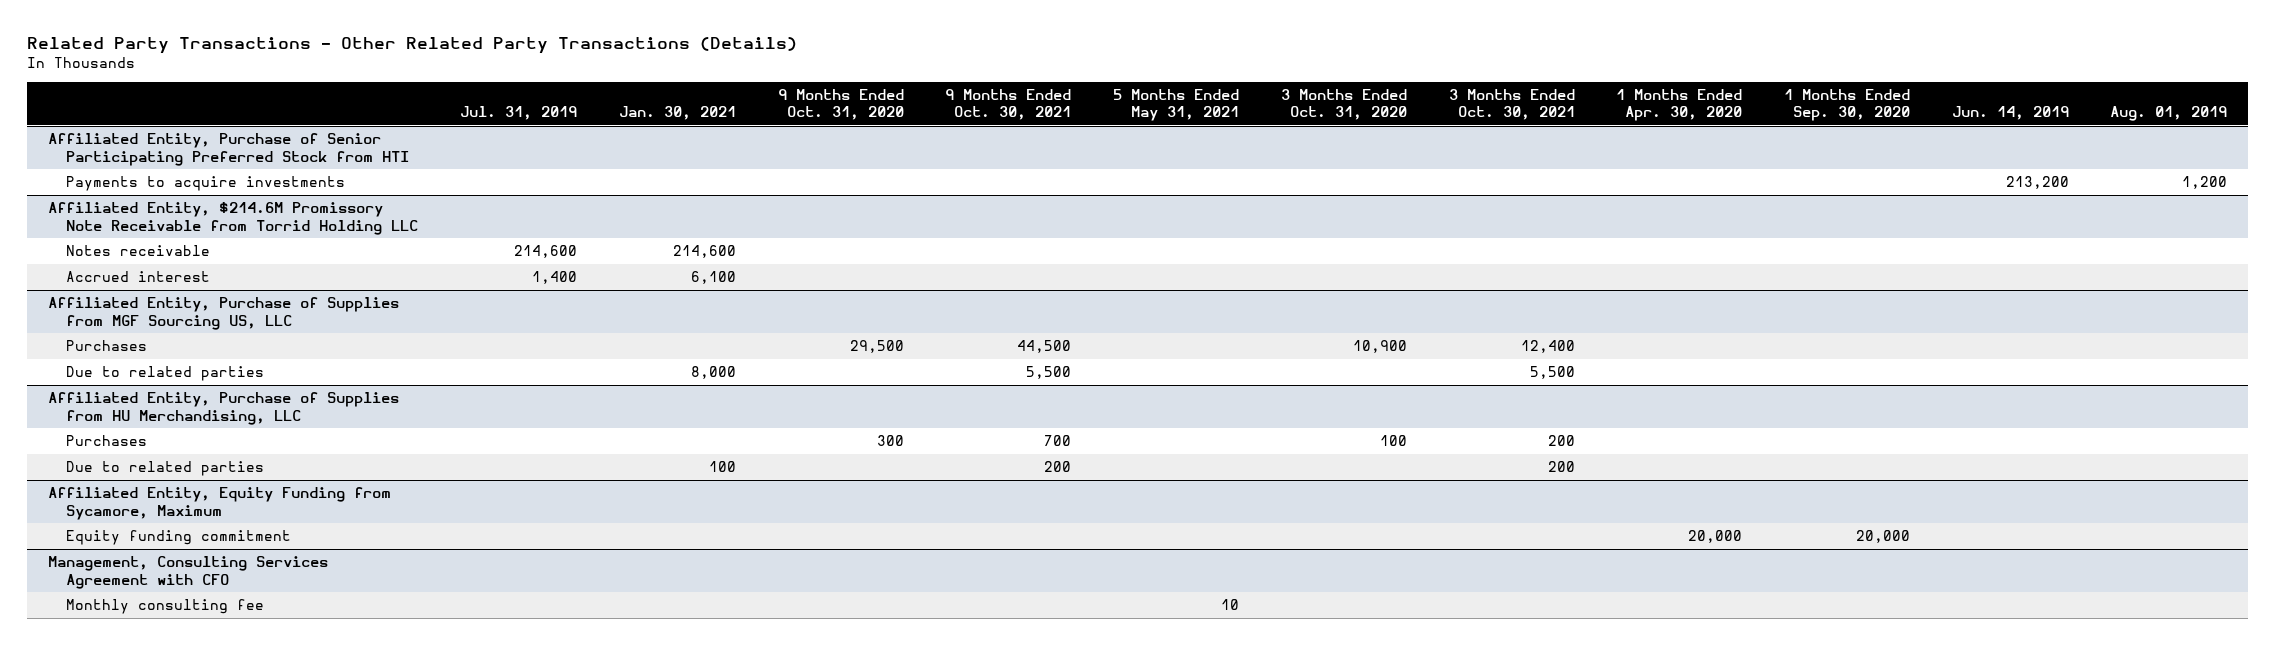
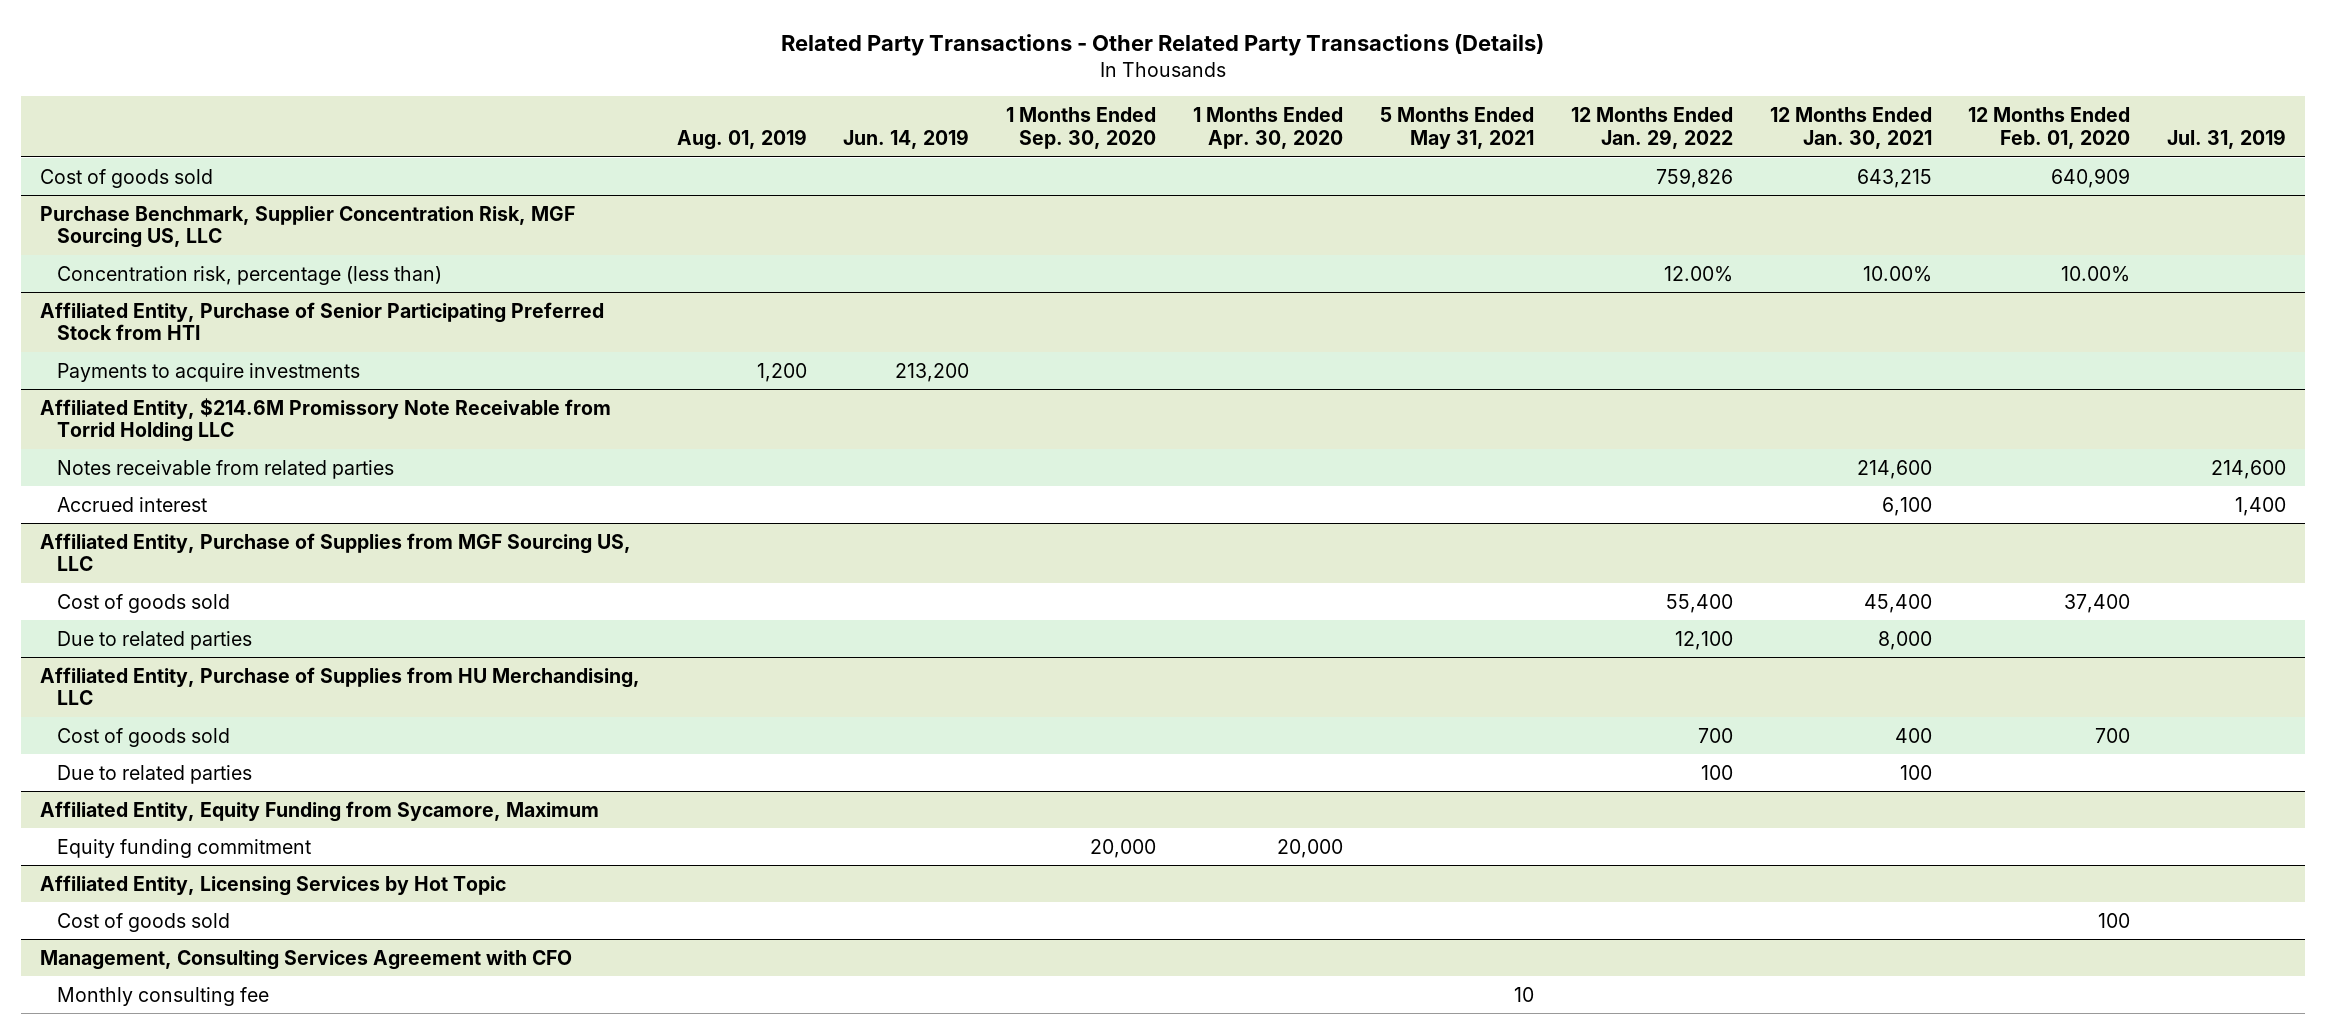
- | Jul. 31, 2019 | Jan. 30, 2021 | 9 Months Ended Oct. 31, 2020 | 9 Months Ended Oct. 30, 2021 | 5 Months Ended May 31, 2021 | 3 Months Ended Oct. 31, 2020 | 3 Months Ended Oct. 30, 2021 | 1 Months Ended Apr. 30, 2020 | 1 Months Ended Sep. 30, 2020 | Jun. 14, 2019 | Aug. 01, 2019
+ | Aug. 01, 2019 | Jun. 14, 2019 | 1 Months Ended Sep. 30, 2020 | 1 Months Ended Apr. 30, 2020 | 5 Months Ended May 31, 2021 | 12 Months Ended Jan. 29, 2022 | 12 Months Ended Jan. 30, 2021 | 12 Months Ended Feb. 01, 2020 | Jul. 31, 2019
+ Cost of goods sold | | | | | | 759,826 | 643,215 | 640,909 |
+ Purchase Benchmark, Supplier Concentration Risk, MGF Sourcing US, LLC
+ Concentration risk, percentage (less than) | | | | | | 12.00% | 10.00% | 10.00% |
@ Affiliated Entity, $214.6M Promissory Note Receivable from Torrid Holding LLC
- Notes receivable | 214,600 | 214,600 | | | | | | | | |
+ Notes receivable from related parties | | | | | | | 214,600 | | 214,600
@ Affiliated Entity, Purchase of Supplies from MGF Sourcing US, LLC
- Purchases | | | 29,500 | 44,500 | | 10,900 | 12,400 | | | |
+ Cost of goods sold | | | | | | 55,400 | 45,400 | 37,400 |
@ Affiliated Entity, Purchase of Supplies from HU Merchandising, LLC
- Purchases | | | 300 | 700 | | 100 | 200 | | | |
+ Cost of goods sold | | | | | | 700 | 400 | 700 |
+ Affiliated Entity, Licensing Services by Hot Topic
+ Cost of goods sold | | | | | | | | 100 |

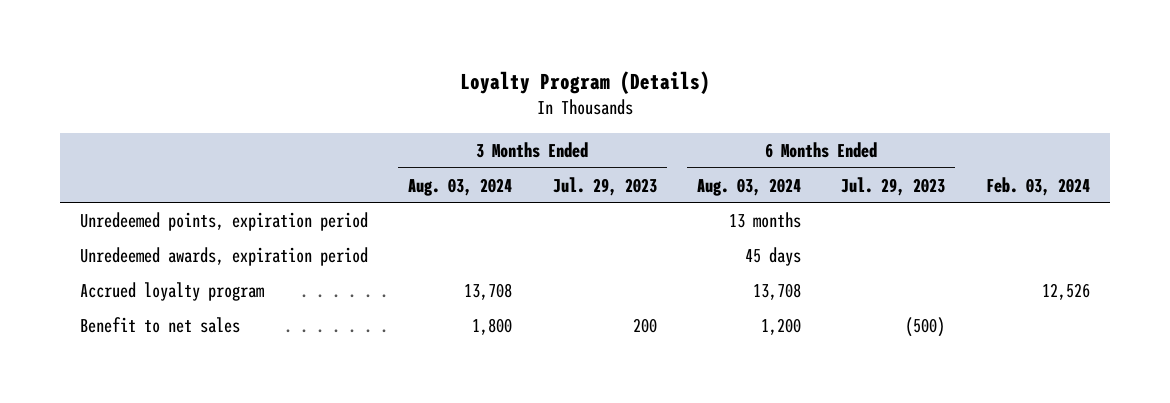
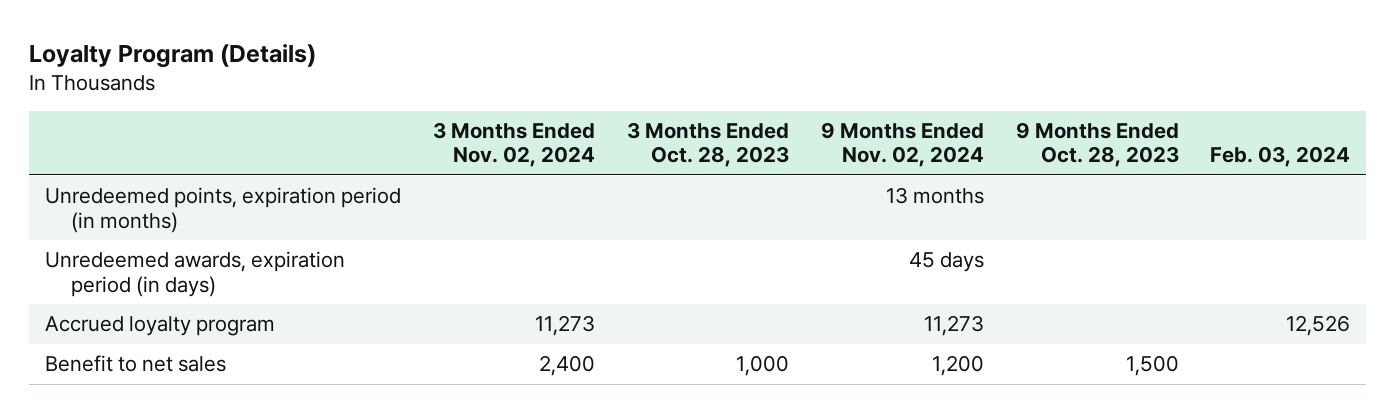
- | 3 Months Ended Aug. 03, 2024 | 3 Months Ended Jul. 29, 2023 | 6 Months Ended Aug. 03, 2024 | 6 Months Ended Jul. 29, 2023 | Feb. 03, 2024
+ | 3 Months Ended Nov. 02, 2024 | 3 Months Ended Oct. 28, 2023 | 9 Months Ended Nov. 02, 2024 | 9 Months Ended Oct. 28, 2023 | Feb. 03, 2024
- Unredeemed points, expiration period | | | 13 months | |
- Unredeemed awards, expiration period | | | 45 days | |
+ Unredeemed points, expiration period (in months) | | | 13 months | |
+ Unredeemed awards, expiration period (in days) | | | 45 days | |

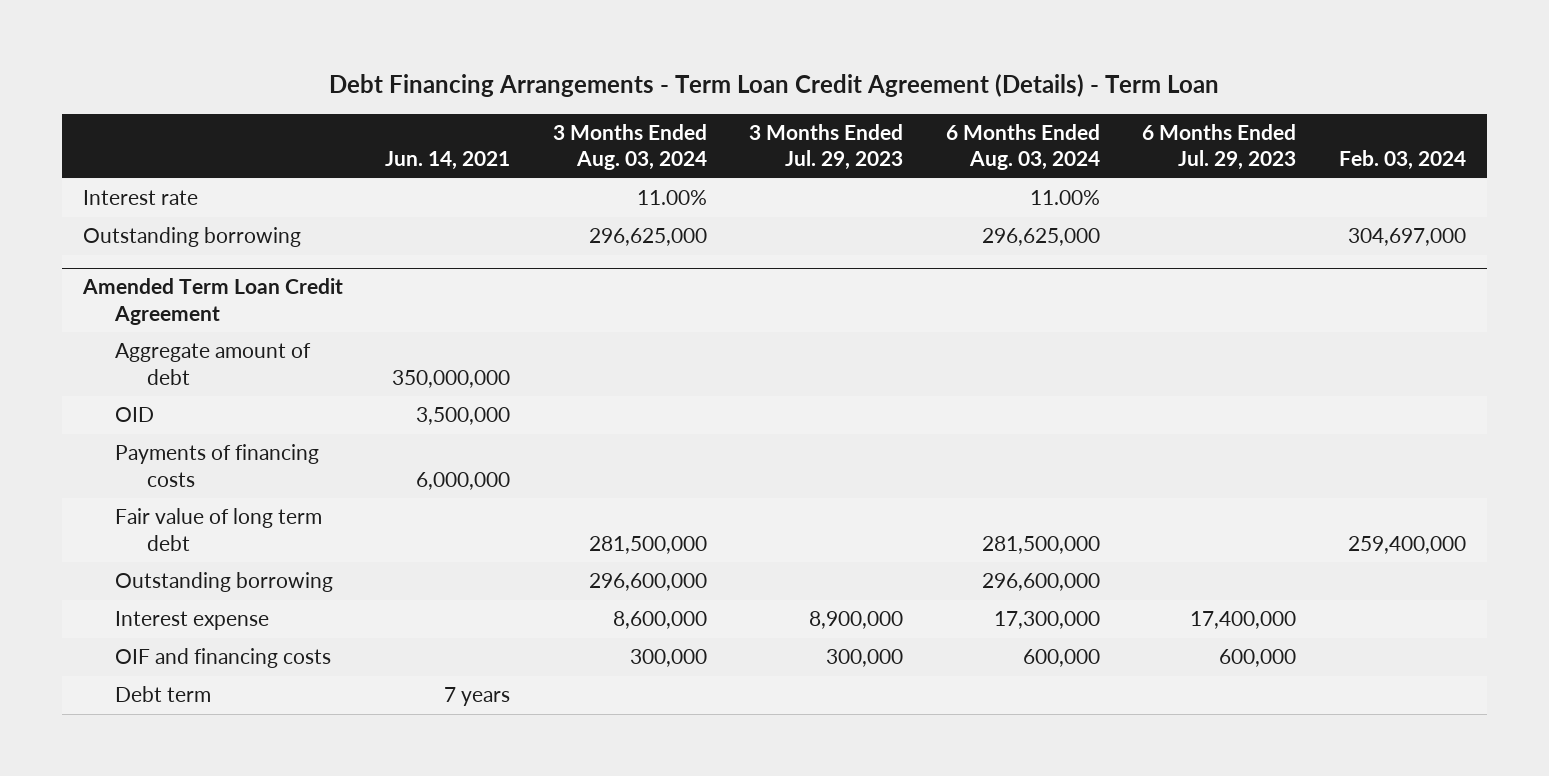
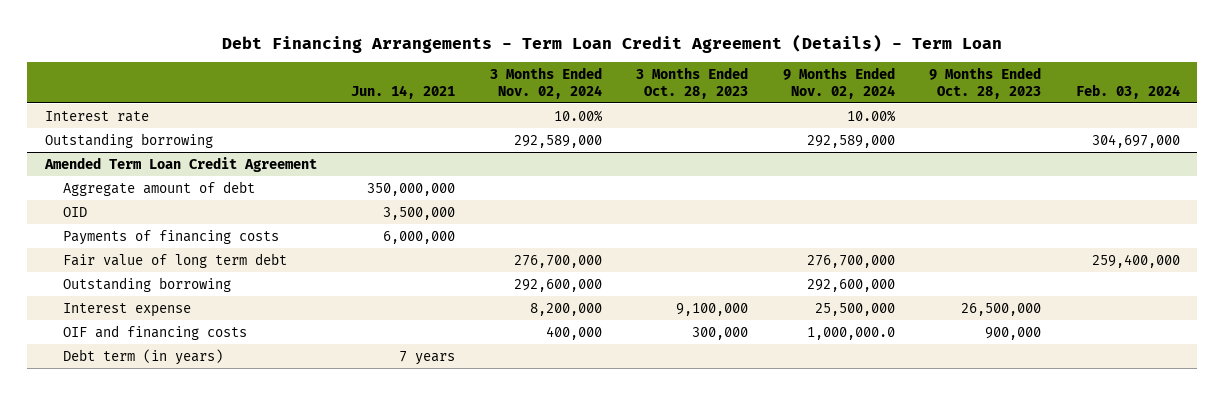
- | Jun. 14, 2021 | 3 Months Ended Aug. 03, 2024 | 3 Months Ended Jul. 29, 2023 | 6 Months Ended Aug. 03, 2024 | 6 Months Ended Jul. 29, 2023 | Feb. 03, 2024
+ | Jun. 14, 2021 | 3 Months Ended Nov. 02, 2024 | 3 Months Ended Oct. 28, 2023 | 9 Months Ended Nov. 02, 2024 | 9 Months Ended Oct. 28, 2023 | Feb. 03, 2024
@ Amended Term Loan Credit Agreement
- Debt term | 7 years | | | | |
+ Debt term (in years) | 7 years | | | | |

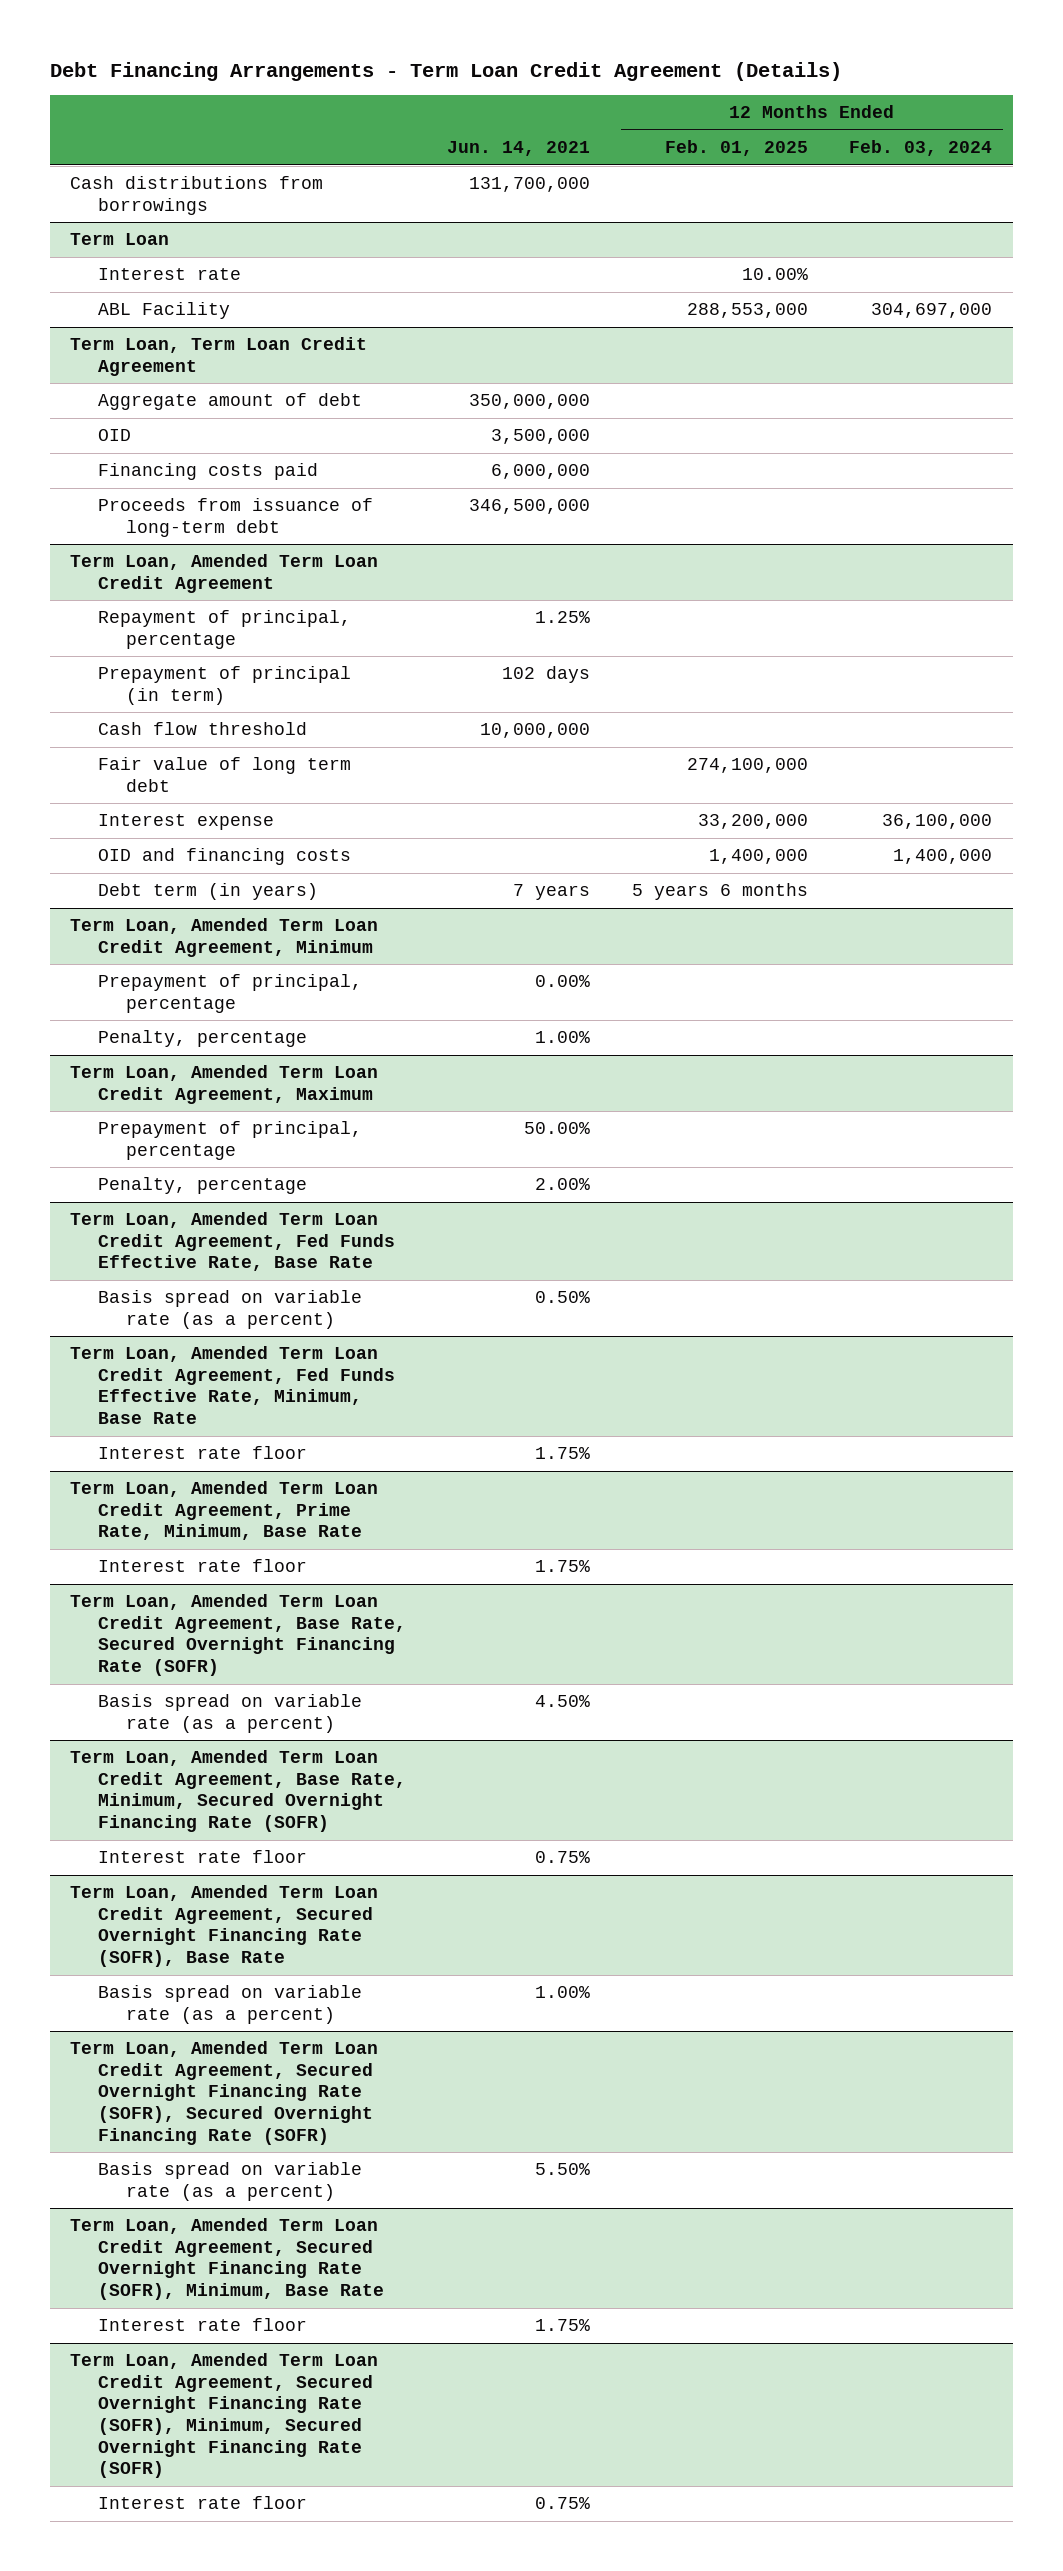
- Debt Financing Arrangements - Term Loan Credit Agreement (Details) - Term Loan
+ Debt Financing Arrangements - Term Loan Credit Agreement (Details)
- | Jun. 14, 2021 | 3 Months Ended Nov. 02, 2024 | 3 Months Ended Oct. 28, 2023 | 9 Months Ended Nov. 02, 2024 | 9 Months Ended Oct. 28, 2023 | Feb. 03, 2024
+ | Jun. 14, 2021 | 12 Months Ended Feb. 01, 2025 | 12 Months Ended Feb. 03, 2024
- Interest rate | | 10.00% | | 10.00% | |
- Outstanding borrowing | | 292,589,000 | | 292,589,000 | | 304,697,000
- Amended Term Loan Credit Agreement
- Aggregate amount of debt | 350,000,000 | | | | |
- OID | 3,500,000 | | | | |
- Payments of financing costs | 6,000,000 | | | | |
- Fair value of long term debt | | 276,700,000 | | 276,700,000 | | 259,400,000
- Outstanding borrowing | | 292,600,000 | | 292,600,000 | |
- Interest expense | | 8,200,000 | 9,100,000 | 25,500,000 | 26,500,000 |
- OIF and financing costs | | 400,000 | 300,000 | 1,000,000.0 | 900,000 |
- Debt term (in years) | 7 years | | | | |
+ Cash distributions from borrowings | 131,700,000 | |
+ Term Loan
+ Interest rate | | 10.00% |
+ ABL Facility | | 288,553,000 | 304,697,000
+ Term Loan, Term Loan Credit Agreement
+ Aggregate amount of debt | 350,000,000 | |
+ OID | 3,500,000 | |
+ Financing costs paid | 6,000,000 | |
+ Proceeds from issuance of long-term debt | 346,500,000 | |
+ Term Loan, Amended Term Loan Credit Agreement
+ Repayment of principal, percentage | 1.25% | |
+ Prepayment of principal (in term) | 102 days | |
+ Cash flow threshold | 10,000,000 | |
+ Fair value of long term debt | | 274,100,000 |
+ Interest expense | | 33,200,000 | 36,100,000
+ OID and financing costs | | 1,400,000 | 1,400,000
+ Debt term (in years) | 7 years | 5 years 6 months |
+ Term Loan, Amended Term Loan Credit Agreement, Minimum
+ Prepayment of principal, percentage | 0.00% | |
+ Penalty, percentage | 1.00% | |
+ Term Loan, Amended Term Loan Credit Agreement, Maximum
+ Prepayment of principal, percentage | 50.00% | |
+ Penalty, percentage | 2.00% | |
+ Term Loan, Amended Term Loan Credit Agreement, Fed Funds Effective Rate, Base Rate
+ Basis spread on variable rate (as a percent) | 0.50% | |
+ Term Loan, Amended Term Loan Credit Agreement, Fed Funds Effective Rate, Minimum, Base Rate
+ Interest rate floor | 1.75% | |
+ Term Loan, Amended Term Loan Credit Agreement, Prime Rate, Minimum, Base Rate
+ Interest rate floor | 1.75% | |
+ Term Loan, Amended Term Loan Credit Agreement, Base Rate, Secured Overnight Financing Rate (SOFR)
+ Basis spread on variable rate (as a percent) | 4.50% | |
+ Term Loan, Amended Term Loan Credit Agreement, Base Rate, Minimum, Secured Overnight Financing Rate (SOFR)
+ Interest rate floor | 0.75% | |
+ Term Loan, Amended Term Loan Credit Agreement, Secured Overnight Financing Rate (SOFR), Base Rate
+ Basis spread on variable rate (as a percent) | 1.00% | |
+ Term Loan, Amended Term Loan Credit Agreement, Secured Overnight Financing Rate (SOFR), Secured Overnight Financing Rate (SOFR)
+ Basis spread on variable rate (as a percent) | 5.50% | |
+ Term Loan, Amended Term Loan Credit Agreement, Secured Overnight Financing Rate (SOFR), Minimum, Base Rate
+ Interest rate floor | 1.75% | |
+ Term Loan, Amended Term Loan Credit Agreement, Secured Overnight Financing Rate (SOFR), Minimum, Secured Overnight Financing Rate (SOFR)
+ Interest rate floor | 0.75% | |

